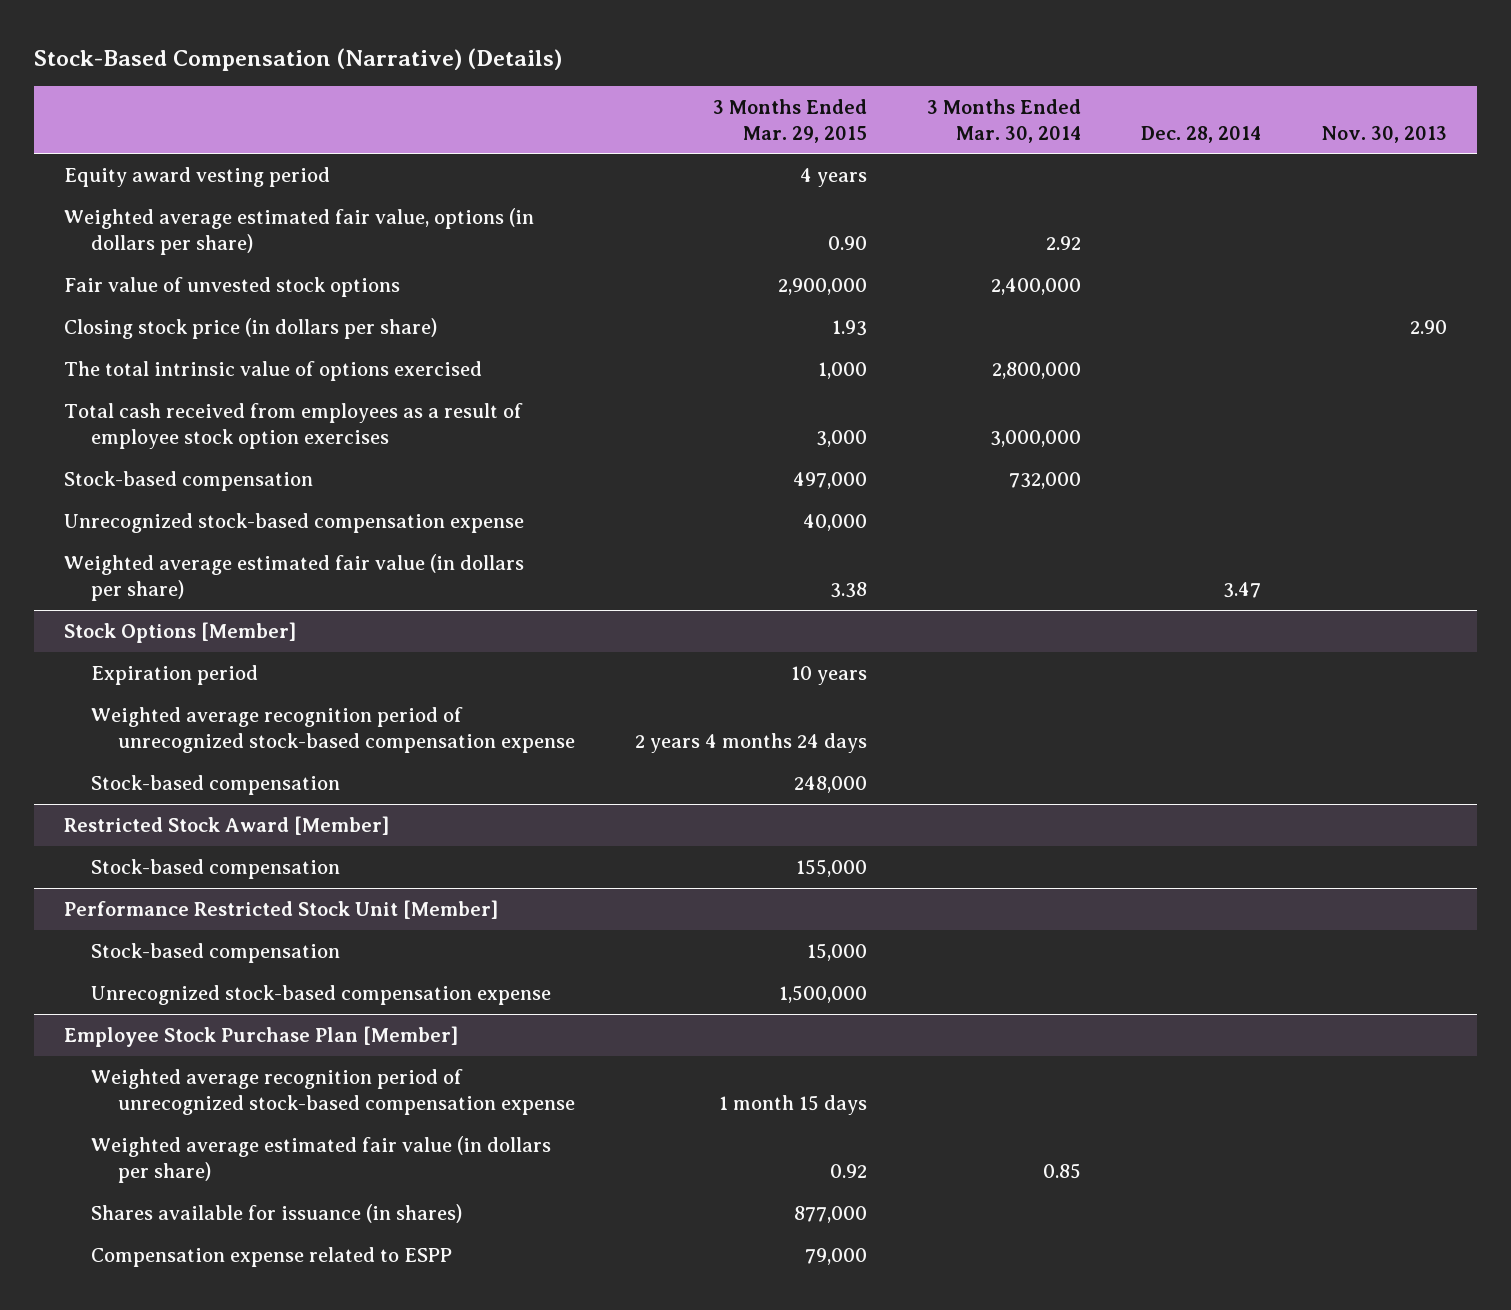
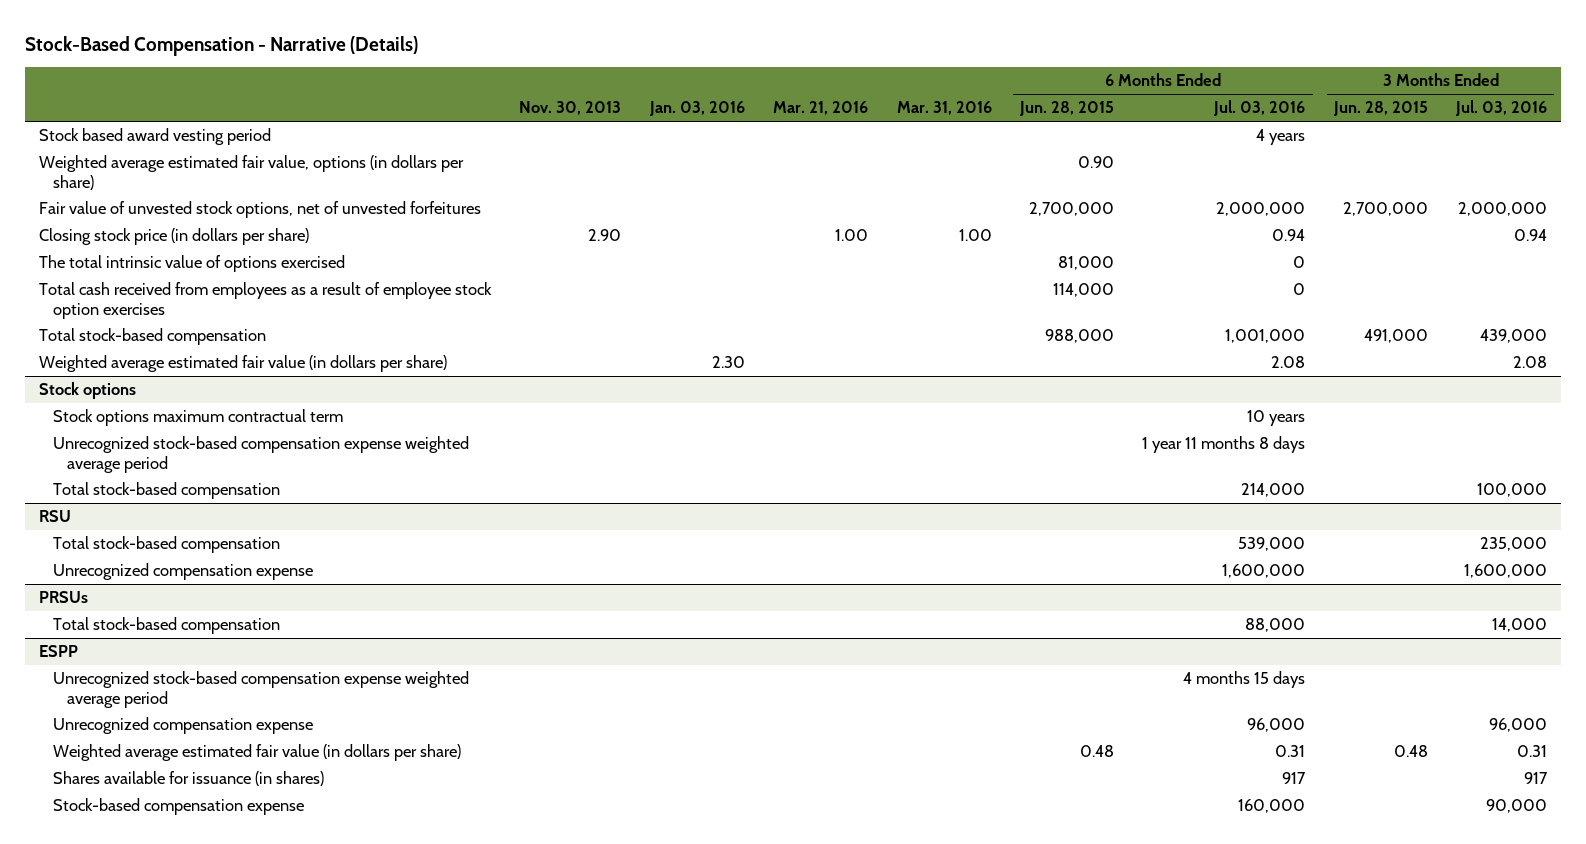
- Stock-Based Compensation (Narrative) (Details)
+ Stock-Based Compensation - Narrative (Details)
- | 3 Months Ended Mar. 29, 2015 | 3 Months Ended Mar. 30, 2014 | Dec. 28, 2014 | Nov. 30, 2013
+ | Nov. 30, 2013 | Jan. 03, 2016 | Mar. 21, 2016 | Mar. 31, 2016 | 6 Months Ended Jun. 28, 2015 | 6 Months Ended Jul. 03, 2016 | 3 Months Ended Jun. 28, 2015 | 3 Months Ended Jul. 03, 2016
- Equity award vesting period | 4 years | | |
+ Stock based award vesting period | | | | | | 4 years | |
- Fair value of unvested stock options | 2,900,000 | 2,400,000 | |
+ Fair value of unvested stock options, net of unvested forfeitures | | | | | 2,700,000 | 2,000,000 | 2,700,000 | 2,000,000
- Stock-based compensation | 497,000 | 732,000 | |
- Unrecognized stock-based compensation expense | 40,000 | | |
+ Total stock-based compensation | | | | | 988,000 | 1,001,000 | 491,000 | 439,000
- Stock Options [Member]
- Expiration period | 10 years | | |
- Weighted average recognition period of unrecognized stock-based compensation expense | 2 years 4 months 24 days | | |
- Stock-based compensation | 248,000 | | |
- Restricted Stock Award [Member]
- Stock-based compensation | 155,000 | | |
- Performance Restricted Stock Unit [Member]
- Stock-based compensation | 15,000 | | |
- Unrecognized stock-based compensation expense | 1,500,000 | | |
- Employee Stock Purchase Plan [Member]
- Weighted average recognition period of unrecognized stock-based compensation expense | 1 month 15 days | | |
+ Stock options
+ Stock options maximum contractual term | | | | | | 10 years | |
+ Unrecognized stock-based compensation expense weighted average period | | | | | | 1 year 11 months 8 days | |
+ Total stock-based compensation | | | | | | 214,000 | | 100,000
+ RSU
+ Total stock-based compensation | | | | | | 539,000 | | 235,000
+ Unrecognized compensation expense | | | | | | 1,600,000 | | 1,600,000
+ PRSUs
+ Total stock-based compensation | | | | | | 88,000 | | 14,000
+ ESPP
+ Unrecognized stock-based compensation expense weighted average period | | | | | | 4 months 15 days | |
+ Unrecognized compensation expense | | | | | | 96,000 | | 96,000
- Compensation expense related to ESPP | 79,000 | | |
+ Stock-based compensation expense | | | | | | 160,000 | | 90,000

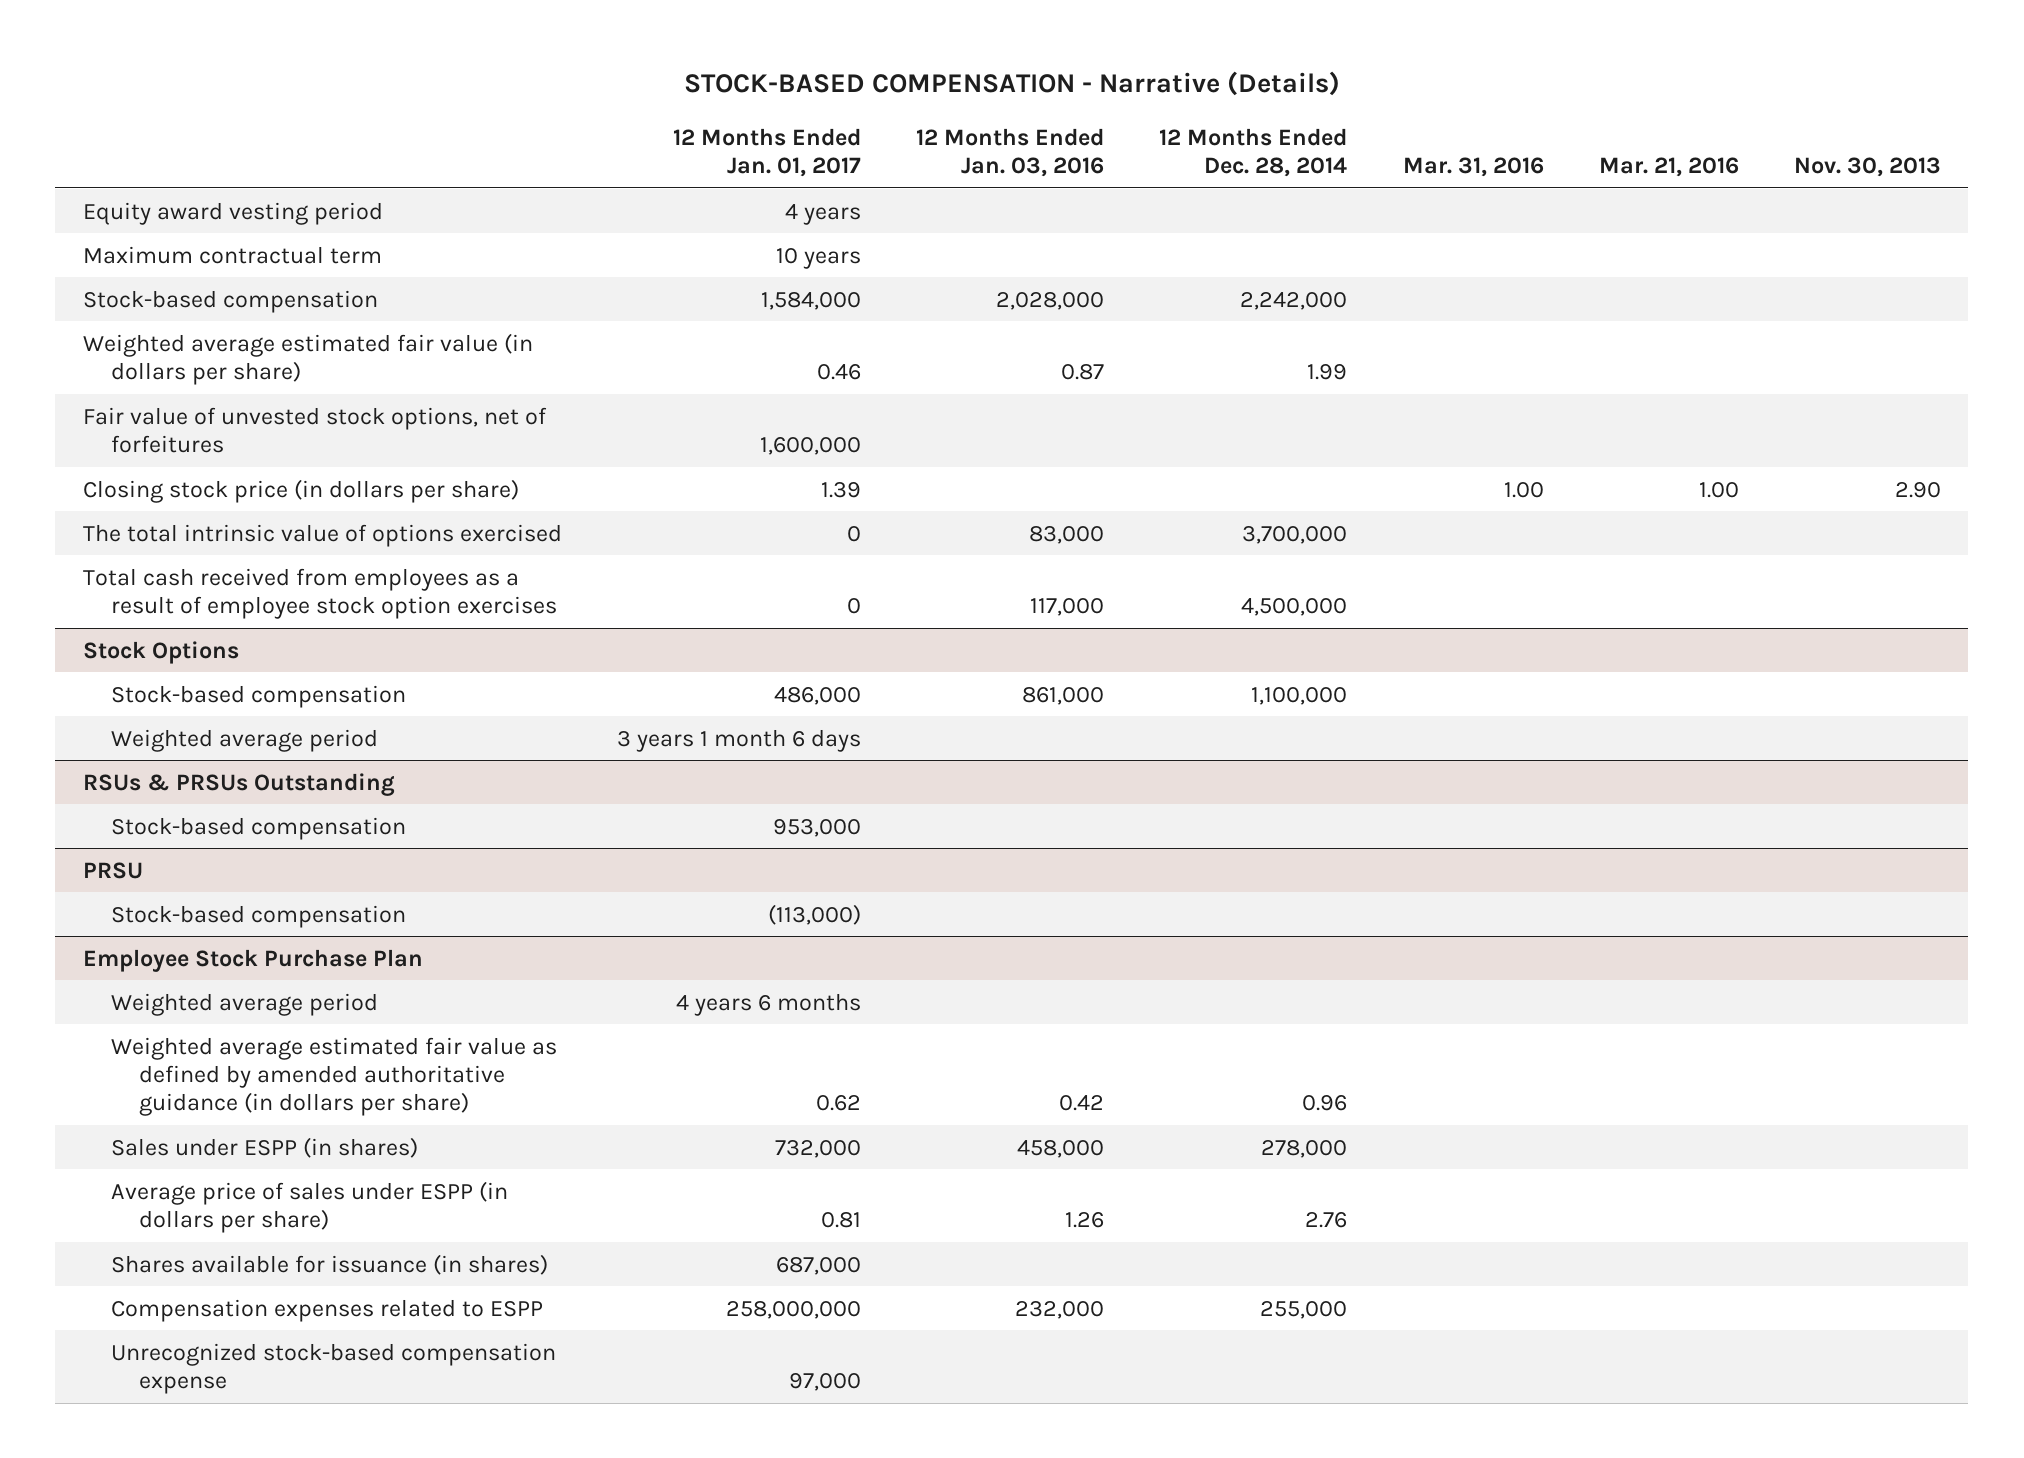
- Stock-Based Compensation - Narrative (Details)
+ STOCK-BASED COMPENSATION - Narrative (Details)
- | Nov. 30, 2013 | Jan. 03, 2016 | Mar. 21, 2016 | Mar. 31, 2016 | 6 Months Ended Jun. 28, 2015 | 6 Months Ended Jul. 03, 2016 | 3 Months Ended Jun. 28, 2015 | 3 Months Ended Jul. 03, 2016
+ | 12 Months Ended Jan. 01, 2017 | 12 Months Ended Jan. 03, 2016 | 12 Months Ended Dec. 28, 2014 | Mar. 31, 2016 | Mar. 21, 2016 | Nov. 30, 2013
- Stock based award vesting period | | | | | | 4 years | |
- Weighted average estimated fair value, options (in dollars per share) | | | | | 0.90 | | |
- Fair value of unvested stock options, net of unvested forfeitures | | | | | 2,700,000 | 2,000,000 | 2,700,000 | 2,000,000
+ Equity award vesting period | 4 years | | | | |
+ Maximum contractual term | 10 years | | | | |
+ Stock-based compensation | 1,584,000 | 2,028,000 | 2,242,000 | | |
moved up: Weighted average estimated fair value (in dollars per share) | 0.46 | 0.87 | 1.99 | | |
+ Fair value of unvested stock options, net of forfeitures | 1,600,000 | | | | |
- Total stock-based compensation | | | | | 988,000 | 1,001,000 | 491,000 | 439,000
- Stock options
- Stock options maximum contractual term | | | | | | 10 years | |
- Unrecognized stock-based compensation expense weighted average period | | | | | | 1 year 11 months 8 days | |
- Total stock-based compensation | | | | | | 214,000 | | 100,000
- RSU
- Total stock-based compensation | | | | | | 539,000 | | 235,000
- Unrecognized compensation expense | | | | | | 1,600,000 | | 1,600,000
- PRSUs
- Total stock-based compensation | | | | | | 88,000 | | 14,000
- ESPP
- Unrecognized stock-based compensation expense weighted average period | | | | | | 4 months 15 days | |
- Unrecognized compensation expense | | | | | | 96,000 | | 96,000
- Weighted average estimated fair value (in dollars per share) | | | | | 0.48 | 0.31 | 0.48 | 0.31
+ Stock Options
+ Stock-based compensation | 486,000 | 861,000 | 1,100,000 | | |
+ Weighted average period | 3 years 1 month 6 days | | | | |
+ RSUs & PRSUs Outstanding
+ Stock-based compensation | 953,000 | | | | |
+ PRSU
+ Stock-based compensation | (113,000) | | | | |
+ Employee Stock Purchase Plan
+ Weighted average period | 4 years 6 months | | | | |
+ Weighted average estimated fair value as defined by amended authoritative guidance (in dollars per share) | 0.62 | 0.42 | 0.96 | | |
+ Sales under ESPP (in shares) | 732,000 | 458,000 | 278,000 | | |
+ Average price of sales under ESPP (in dollars per share) | 0.81 | 1.26 | 2.76 | | |
- Stock-based compensation expense | | | | | | 160,000 | | 90,000
+ Compensation expenses related to ESPP | 258,000,000 | 232,000 | 255,000 | | |
+ Unrecognized stock-based compensation expense | 97,000 | | | | |

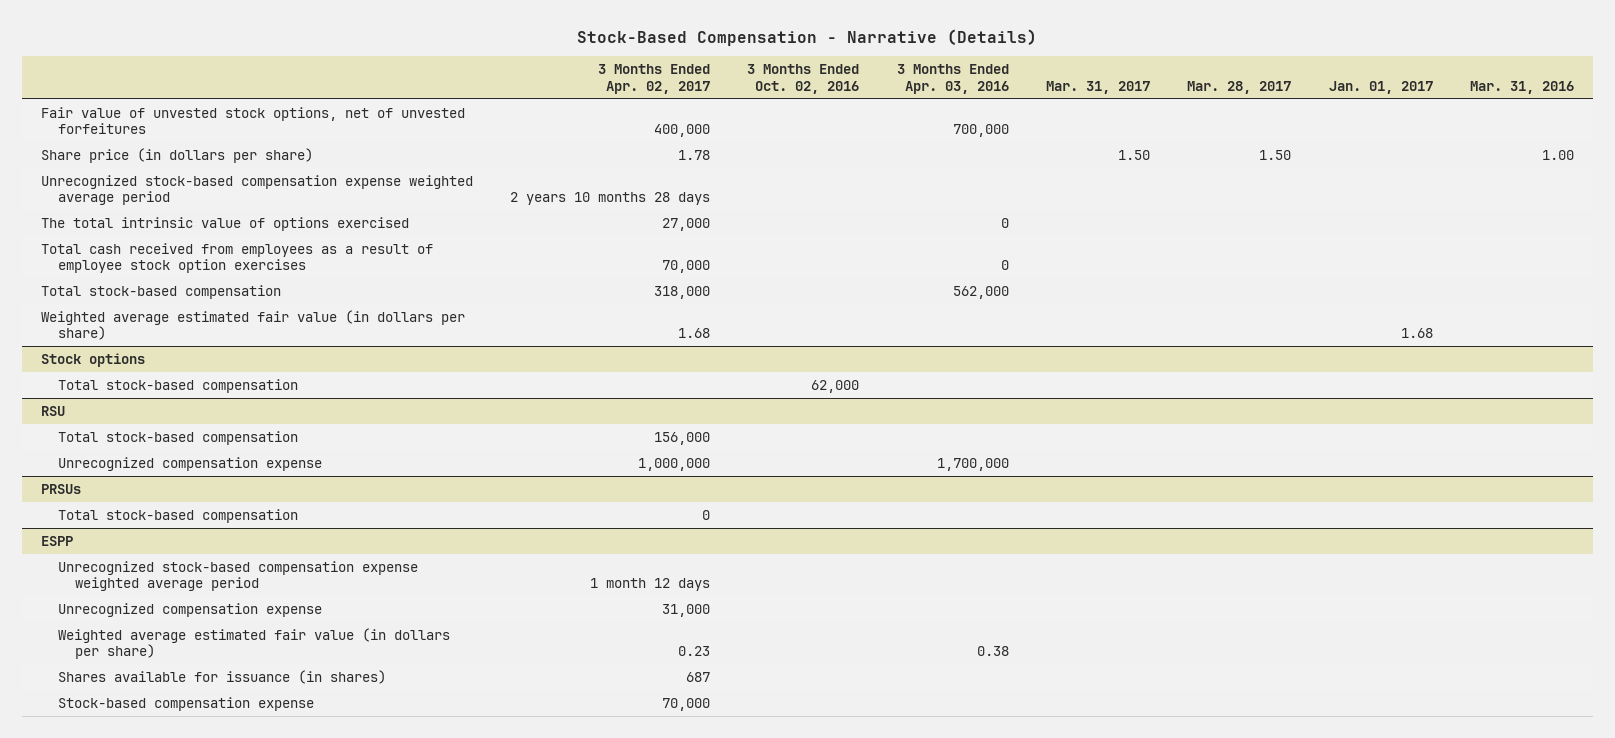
- STOCK-BASED COMPENSATION - Narrative (Details)
+ Stock-Based Compensation - Narrative (Details)
- | 12 Months Ended Jan. 01, 2017 | 12 Months Ended Jan. 03, 2016 | 12 Months Ended Dec. 28, 2014 | Mar. 31, 2016 | Mar. 21, 2016 | Nov. 30, 2013
+ | 3 Months Ended Apr. 02, 2017 | 3 Months Ended Oct. 02, 2016 | 3 Months Ended Apr. 03, 2016 | Mar. 31, 2017 | Mar. 28, 2017 | Jan. 01, 2017 | Mar. 31, 2016
- Equity award vesting period | 4 years | | | | |
- Maximum contractual term | 10 years | | | | |
- Stock-based compensation | 1,584,000 | 2,028,000 | 2,242,000 | | |
- Fair value of unvested stock options, net of forfeitures | 1,600,000 | | | | |
- Closing stock price (in dollars per share) | 1.39 | | | 1.00 | 1.00 | 2.90
+ Fair value of unvested stock options, net of unvested forfeitures | 400,000 | | 700,000 | | | |
+ Share price (in dollars per share) | 1.78 | | | 1.50 | 1.50 | | 1.00
+ Unrecognized stock-based compensation expense weighted average period | 2 years 10 months 28 days | | | | | |
- Stock Options
- Stock-based compensation | 486,000 | 861,000 | 1,100,000 | | |
- Weighted average period | 3 years 1 month 6 days | | | | |
- RSUs & PRSUs Outstanding
- Stock-based compensation | 953,000 | | | | |
- PRSU
- Stock-based compensation | (113,000) | | | | |
- Employee Stock Purchase Plan
- Weighted average period | 4 years 6 months | | | | |
- Weighted average estimated fair value as defined by amended authoritative guidance (in dollars per share) | 0.62 | 0.42 | 0.96 | | |
- Sales under ESPP (in shares) | 732,000 | 458,000 | 278,000 | | |
- Average price of sales under ESPP (in dollars per share) | 0.81 | 1.26 | 2.76 | | |
+ Total stock-based compensation | 318,000 | | 562,000 | | | |
moved down: Weighted average estimated fair value (in dollars per share) | 1.68 | | | | | 1.68 |
+ Stock options
+ Total stock-based compensation | | 62,000 | | | | |
+ RSU
+ Total stock-based compensation | 156,000 | | | | | |
+ Unrecognized compensation expense | 1,000,000 | | 1,700,000 | | | |
+ PRSUs
+ Total stock-based compensation | 0 | | | | | |
+ ESPP
+ Unrecognized stock-based compensation expense weighted average period | 1 month 12 days | | | | | |
+ Unrecognized compensation expense | 31,000 | | | | | |
+ Weighted average estimated fair value (in dollars per share) | 0.23 | | 0.38 | | | |
- Compensation expenses related to ESPP | 258,000,000 | 232,000 | 255,000 | | |
- Unrecognized stock-based compensation expense | 97,000 | | | | |
+ Stock-based compensation expense | 70,000 | | | | | |

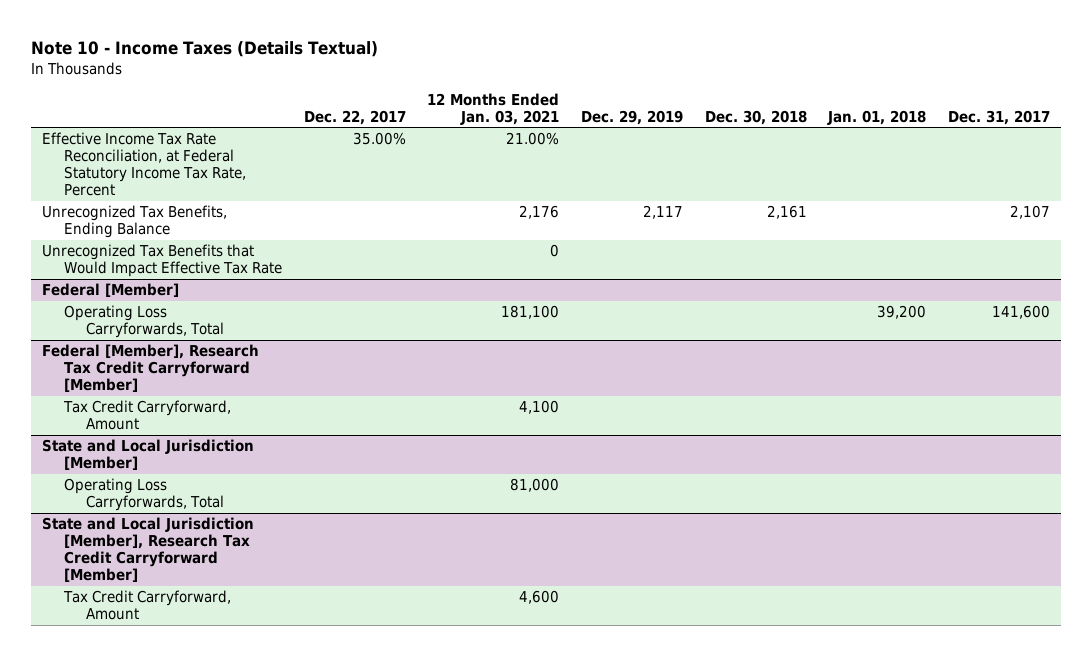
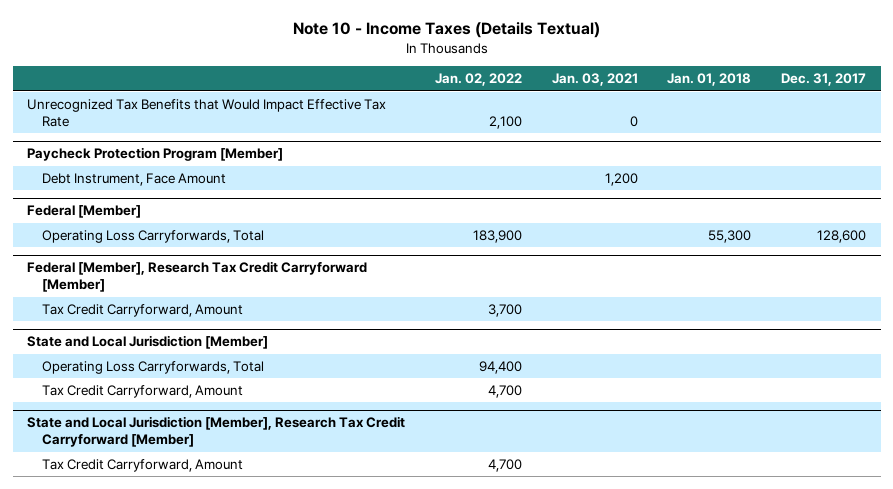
- | Dec. 22, 2017 | 12 Months Ended Jan. 03, 2021 | Dec. 29, 2019 | Dec. 30, 2018 | Jan. 01, 2018 | Dec. 31, 2017
+ | Jan. 02, 2022 | Jan. 03, 2021 | Jan. 01, 2018 | Dec. 31, 2017
- Effective Income Tax Rate Reconciliation, at Federal Statutory Income Tax Rate, Percent | 35.00% | 21.00% | | | |
- Unrecognized Tax Benefits, Ending Balance | | 2,176 | 2,117 | 2,161 | | 2,107
+ Paycheck Protection Program [Member]
+ Debt Instrument, Face Amount | | 1,200 | |
@ Federal [Member]
- Operating Loss Carryforwards, Total | | 181,100 | | | 39,200 | 141,600
+ Operating Loss Carryforwards, Total | 183,900 | | 55,300 | 128,600
@ State and Local Jurisdiction [Member]
+ Tax Credit Carryforward, Amount | 4,700 | | |

